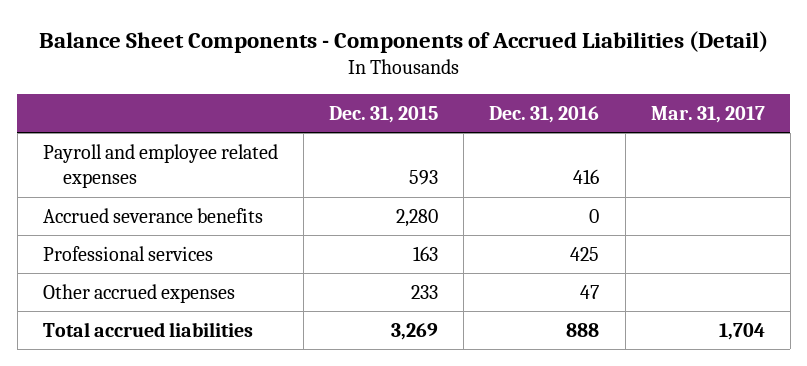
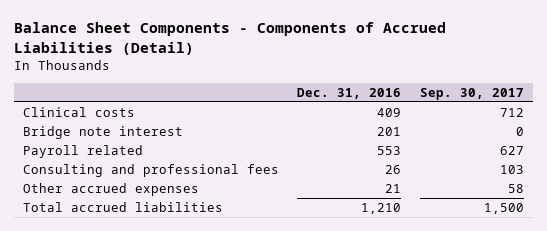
- | Dec. 31, 2015 | Dec. 31, 2016 | Mar. 31, 2017
+ | Dec. 31, 2016 | Sep. 30, 2017
- Payroll and employee related expenses | 593 | 416 |
- Accrued severance benefits | 2,280 | 0 |
- Professional services | 163 | 425 |
- Other accrued expenses | 233 | 47 |
- Total accrued liabilities | 3,269 | 888 | 1,704
+ Clinical costs | 409 | 712
+ Bridge note interest | 201 | 0
+ Payroll related | 553 | 627
+ Consulting and professional fees | 26 | 103
+ Other accrued expenses | 21 | 58
+ Total accrued liabilities | 1,210 | 1,500

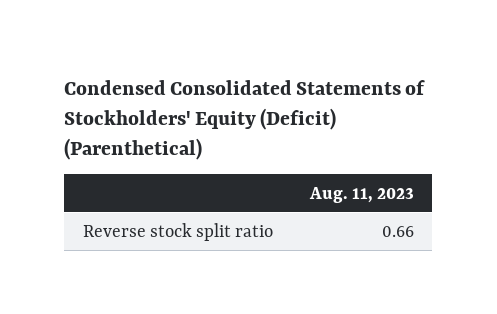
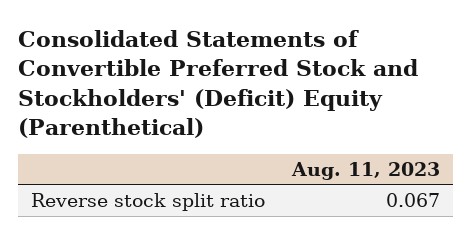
- Condensed Consolidated Statements of Stockholders' Equity (Deficit) (Parenthetical)
+ Consolidated Statements of Convertible Preferred Stock and Stockholders' (Deficit) Equity (Parenthetical)
- Reverse stock split ratio | 0.66
+ Reverse stock split ratio | 0.067

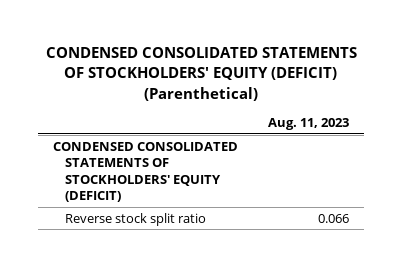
- Consolidated Statements of Convertible Preferred Stock and Stockholders' (Deficit) Equity (Parenthetical)
+ CONDENSED CONSOLIDATED STATEMENTS OF STOCKHOLDERS' EQUITY (DEFICIT) (Parenthetical)
- Reverse stock split ratio | 0.067
+ CONDENSED CONSOLIDATED STATEMENTS OF STOCKHOLDERS' EQUITY (DEFICIT)
+ Reverse stock split ratio | 0.066

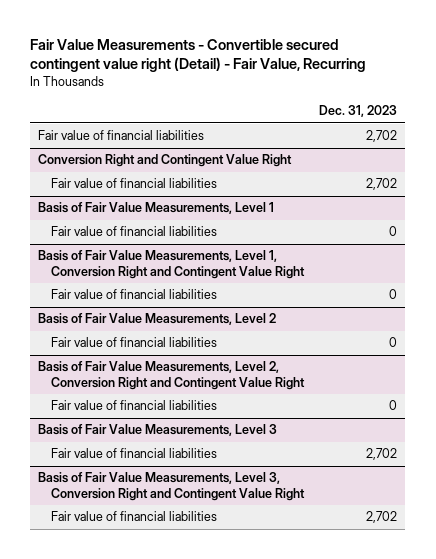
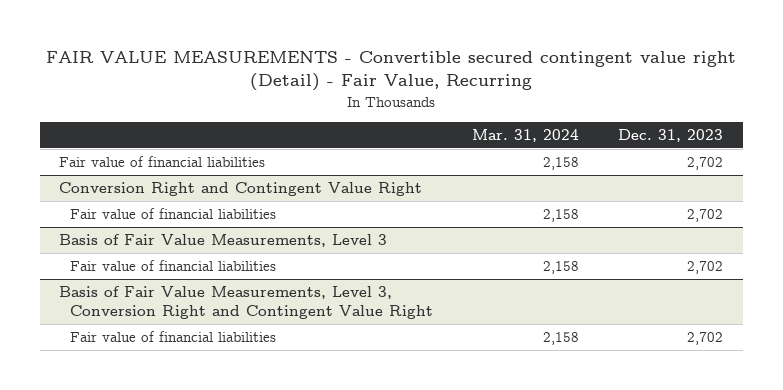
- Fair Value Measurements - Convertible secured contingent value right (Detail) - Fair Value, Recurring
+ FAIR VALUE MEASUREMENTS - Convertible secured contingent value right (Detail) - Fair Value, Recurring
- | Dec. 31, 2023
+ | Mar. 31, 2024 | Dec. 31, 2023
- Basis of Fair Value Measurements, Level 1
- Fair value of financial liabilities | 0
- Basis of Fair Value Measurements, Level 1, Conversion Right and Contingent Value Right
- Fair value of financial liabilities | 0
- Basis of Fair Value Measurements, Level 2
- Fair value of financial liabilities | 0
- Basis of Fair Value Measurements, Level 2, Conversion Right and Contingent Value Right
- Fair value of financial liabilities | 0

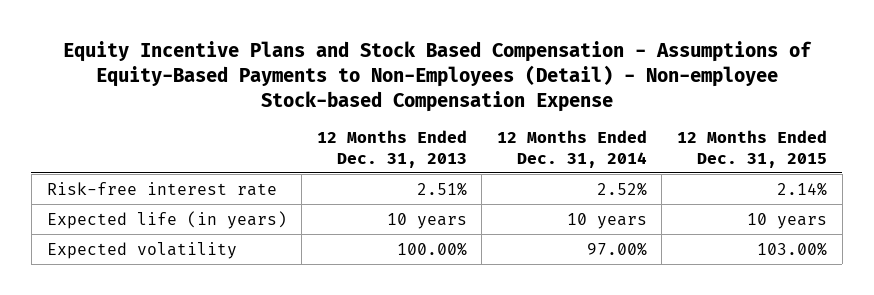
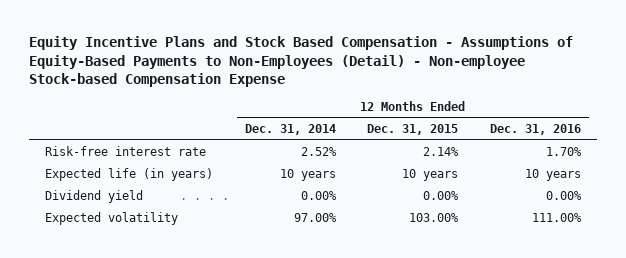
- | 12 Months Ended Dec. 31, 2013 | 12 Months Ended Dec. 31, 2014 | 12 Months Ended Dec. 31, 2015
+ | 12 Months Ended Dec. 31, 2014 | 12 Months Ended Dec. 31, 2015 | 12 Months Ended Dec. 31, 2016
+ Dividend yield | 0.00% | 0.00% | 0.00%

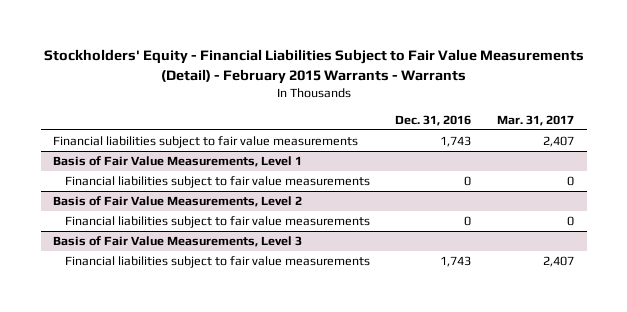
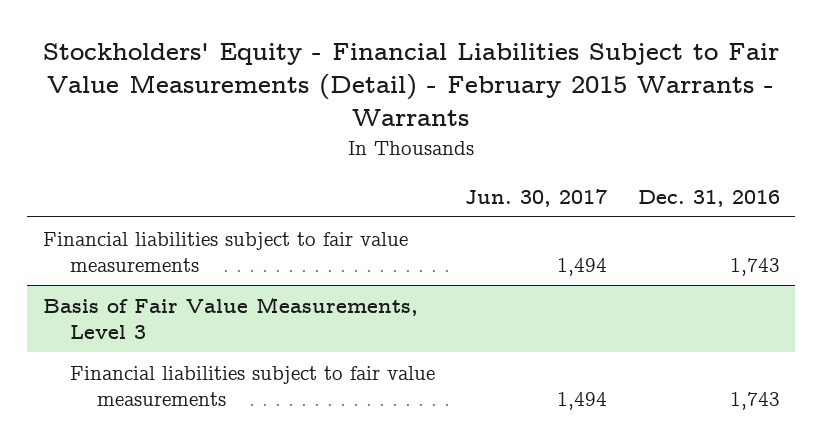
- | Dec. 31, 2016 | Mar. 31, 2017
+ | Jun. 30, 2017 | Dec. 31, 2016
- Basis of Fair Value Measurements, Level 1
- Financial liabilities subject to fair value measurements | 0 | 0
- Basis of Fair Value Measurements, Level 2
- Financial liabilities subject to fair value measurements | 0 | 0

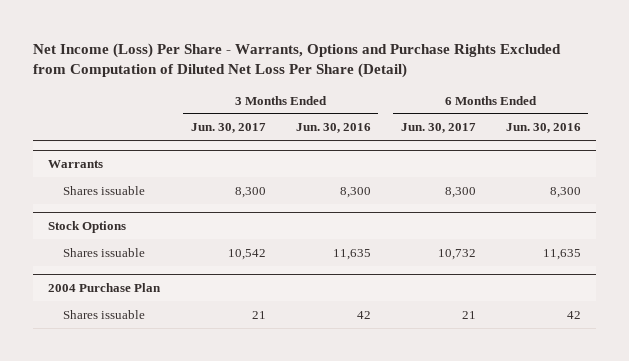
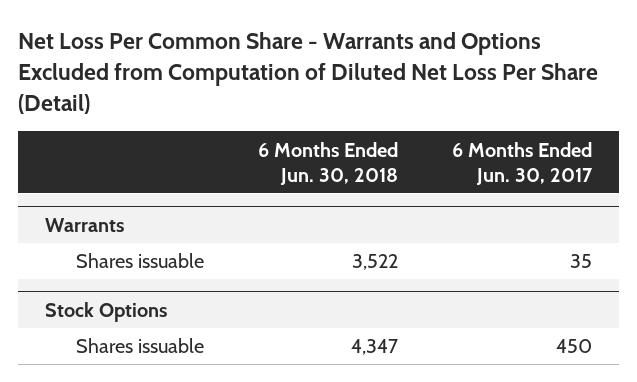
- Net Income (Loss) Per Share - Warrants, Options and Purchase Rights Excluded from Computation of Diluted Net Loss Per Share (Detail)
+ Net Loss Per Common Share - Warrants and Options Excluded from Computation of Diluted Net Loss Per Share (Detail)
- | 3 Months Ended Jun. 30, 2017 | 3 Months Ended Jun. 30, 2016 | 6 Months Ended Jun. 30, 2017 | 6 Months Ended Jun. 30, 2016
+ | 6 Months Ended Jun. 30, 2018 | 6 Months Ended Jun. 30, 2017
@ Warrants
- Shares issuable | 8,300 | 8,300 | 8,300 | 8,300
+ Shares issuable | 3,522 | 35
@ Stock Options
- Shares issuable | 10,542 | 11,635 | 10,732 | 11,635
- 2004 Purchase Plan
- Shares issuable | 21 | 42 | 21 | 42
@ Stock Options
+ Shares issuable | 4,347 | 450

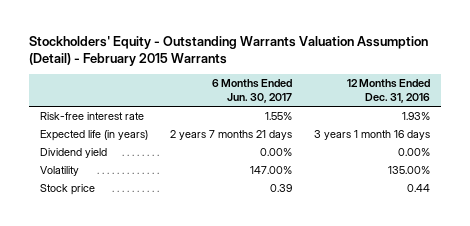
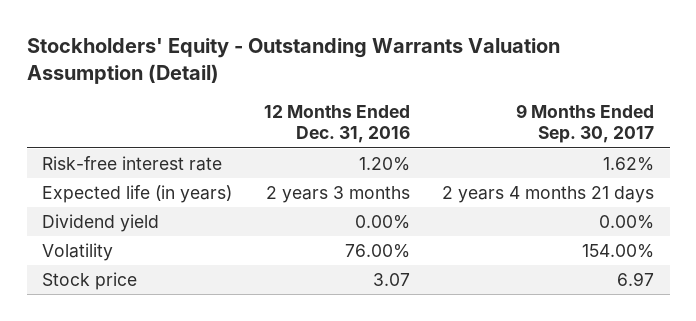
- Stockholders' Equity - Outstanding Warrants Valuation Assumption (Detail) - February 2015 Warrants
+ Stockholders' Equity - Outstanding Warrants Valuation Assumption (Detail)
- | 6 Months Ended Jun. 30, 2017 | 12 Months Ended Dec. 31, 2016
+ | 12 Months Ended Dec. 31, 2016 | 9 Months Ended Sep. 30, 2017
- Risk-free interest rate | 1.55% | 1.93%
- Expected life (in years) | 2 years 7 months 21 days | 3 years 1 month 16 days
+ Risk-free interest rate | 1.20% | 1.62%
+ Expected life (in years) | 2 years 3 months | 2 years 4 months 21 days
- Volatility | 147.00% | 135.00%
- Stock price | 0.39 | 0.44
+ Volatility | 76.00% | 154.00%
+ Stock price | 3.07 | 6.97

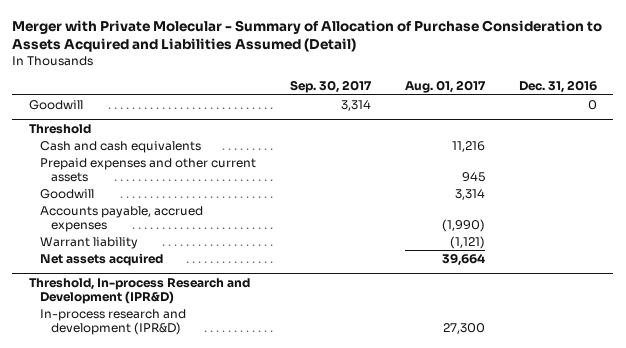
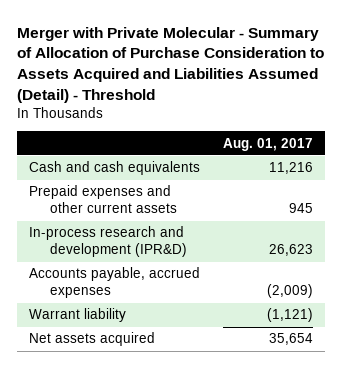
- Merger with Private Molecular - Summary of Allocation of Purchase Consideration to Assets Acquired and Liabilities Assumed (Detail)
+ Merger with Private Molecular - Summary of Allocation of Purchase Consideration to Assets Acquired and Liabilities Assumed (Detail) - Threshold
- | Sep. 30, 2017 | Aug. 01, 2017 | Dec. 31, 2016
+ | Aug. 01, 2017
- Goodwill | 3,314 | | 0
- Threshold
- Goodwill | | 3,314 |
- Accounts payable, accrued expenses | | (1,990) |
+ In-process research and development (IPR&D) | 26,623
+ Accounts payable, accrued expenses | (2,009)
- Net assets acquired | | 39,664 |
- Threshold, In-process Research and Development (IPR&D)
- In-process research and development (IPR&D) | | 27,300 |
+ Net assets acquired | 35,654

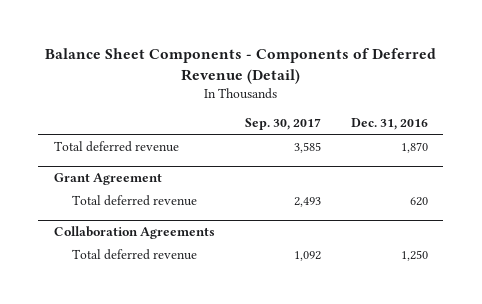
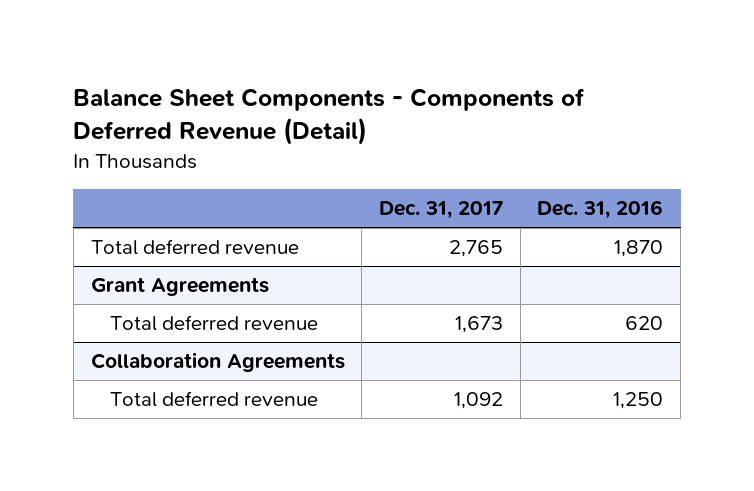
- | Sep. 30, 2017 | Dec. 31, 2016
+ | Dec. 31, 2017 | Dec. 31, 2016
- Grant Agreement
+ Grant Agreements

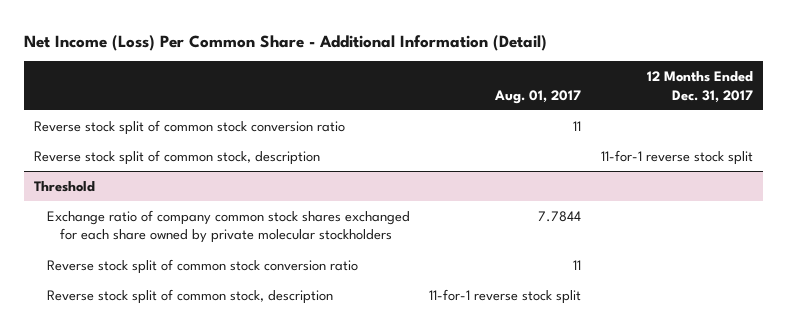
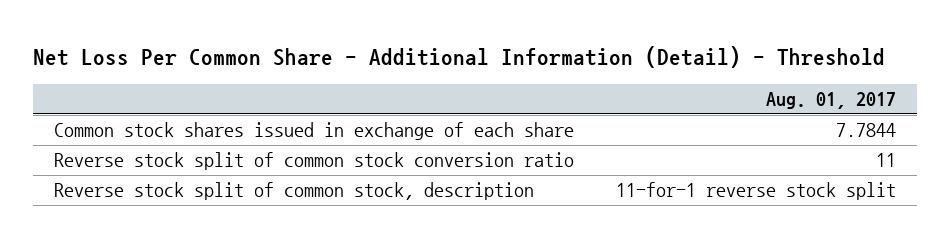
- Net Income (Loss) Per Common Share - Additional Information (Detail)
+ Net Loss Per Common Share - Additional Information (Detail) - Threshold
- | Aug. 01, 2017 | 12 Months Ended Dec. 31, 2017
+ | Aug. 01, 2017
- Reverse stock split of common stock conversion ratio | 11 |
- Reverse stock split of common stock, description | | 11-for-1 reverse stock split
- Threshold
- Exchange ratio of company common stock shares exchanged for each share owned by private molecular stockholders | 7.7844 |
+ Common stock shares issued in exchange of each share | 7.7844

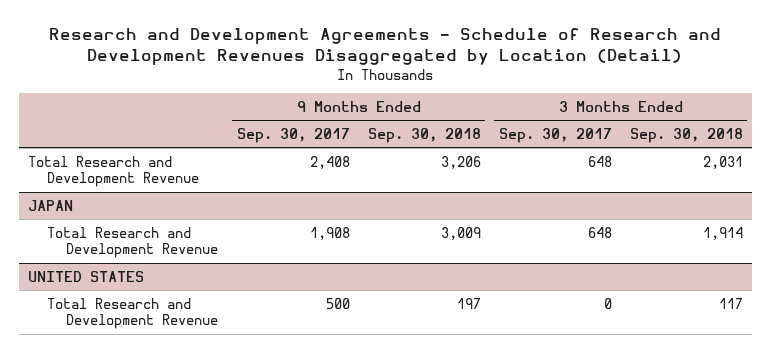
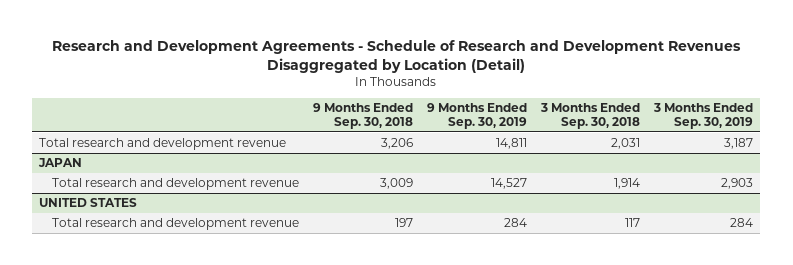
- | 9 Months Ended Sep. 30, 2017 | 9 Months Ended Sep. 30, 2018 | 3 Months Ended Sep. 30, 2017 | 3 Months Ended Sep. 30, 2018
+ | 9 Months Ended Sep. 30, 2018 | 9 Months Ended Sep. 30, 2019 | 3 Months Ended Sep. 30, 2018 | 3 Months Ended Sep. 30, 2019
- Total Research and Development Revenue | 2,408 | 3,206 | 648 | 2,031
+ Total research and development revenue | 3,206 | 14,811 | 2,031 | 3,187
@ JAPAN
- Total Research and Development Revenue | 1,908 | 3,009 | 648 | 1,914
+ Total research and development revenue | 3,009 | 14,527 | 1,914 | 2,903
@ UNITED STATES
- Total Research and Development Revenue | 500 | 197 | 0 | 117
+ Total research and development revenue | 197 | 284 | 117 | 284

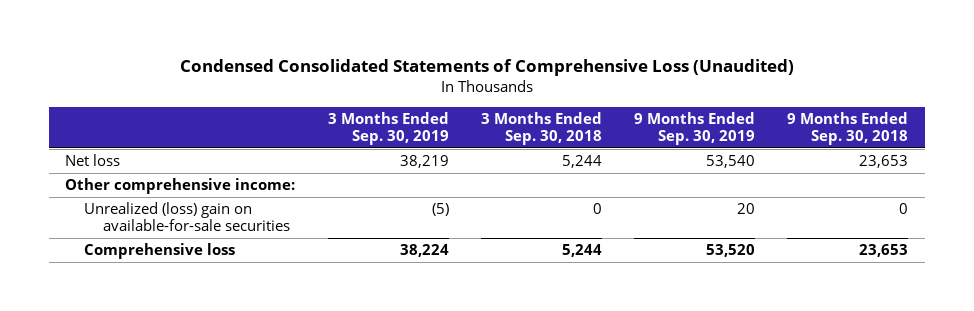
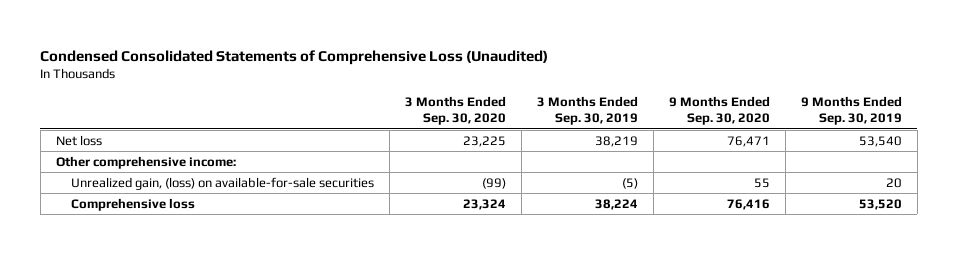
- | 3 Months Ended Sep. 30, 2019 | 3 Months Ended Sep. 30, 2018 | 9 Months Ended Sep. 30, 2019 | 9 Months Ended Sep. 30, 2018
+ | 3 Months Ended Sep. 30, 2020 | 3 Months Ended Sep. 30, 2019 | 9 Months Ended Sep. 30, 2020 | 9 Months Ended Sep. 30, 2019
- Unrealized (loss) gain on available-for-sale securities | (5) | 0 | 20 | 0
+ Unrealized gain, (loss) on available-for-sale securities | (99) | (5) | 55 | 20

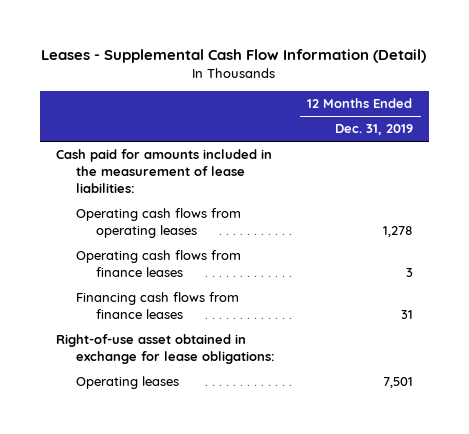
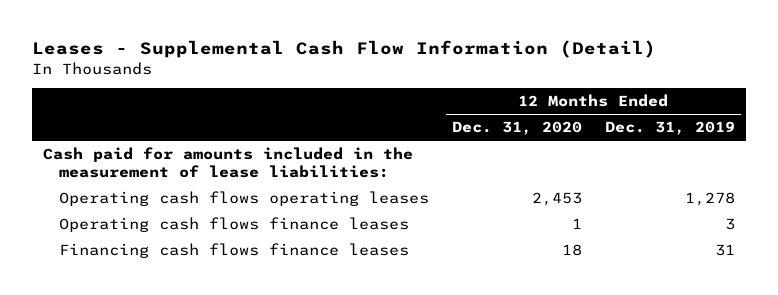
- | 12 Months Ended Dec. 31, 2019
+ | 12 Months Ended Dec. 31, 2020 | 12 Months Ended Dec. 31, 2019
- Operating cash flows from operating leases | 1,278
- Operating cash flows from finance leases | 3
- Financing cash flows from finance leases | 31
- Right-of-use asset obtained in exchange for lease obligations:
- Operating leases | 7,501
+ Operating cash flows operating leases | 2,453 | 1,278
+ Operating cash flows finance leases | 1 | 3
+ Financing cash flows finance leases | 18 | 31

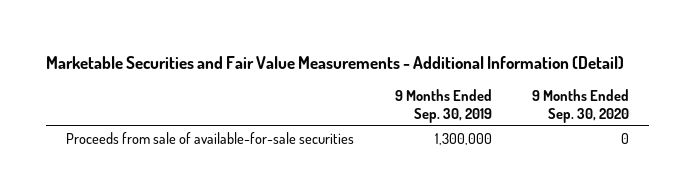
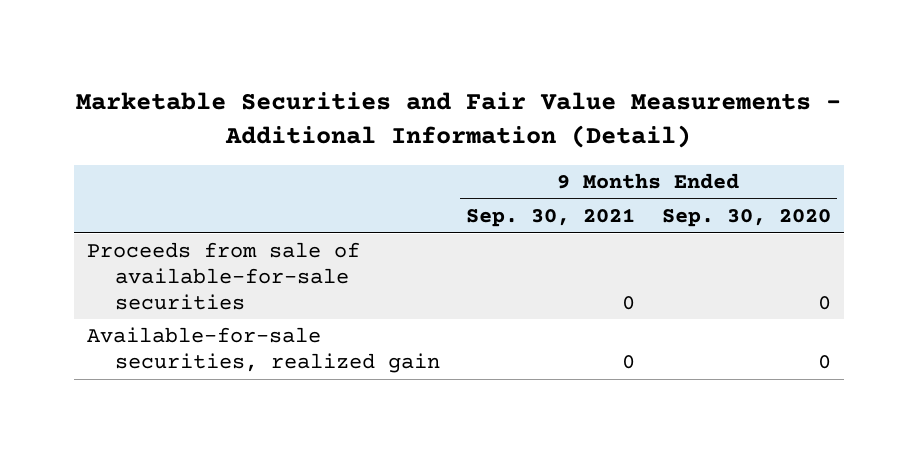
- | 9 Months Ended Sep. 30, 2019 | 9 Months Ended Sep. 30, 2020
+ | 9 Months Ended Sep. 30, 2021 | 9 Months Ended Sep. 30, 2020
+ Available-for-sale securities, realized gain | 0 | 0

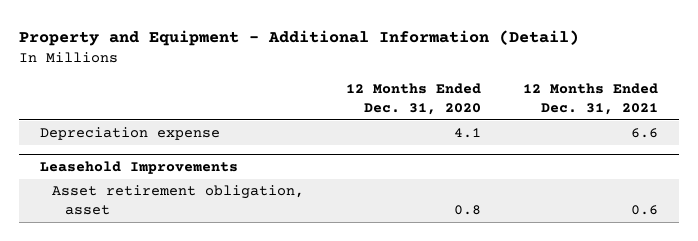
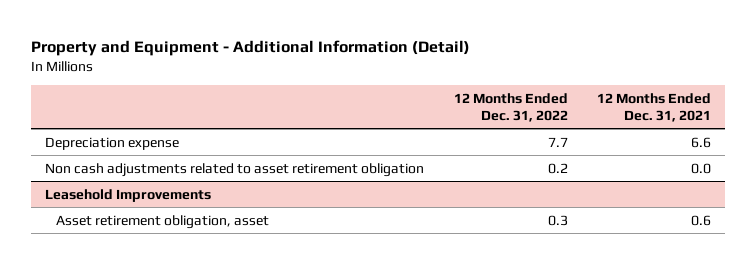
- | 12 Months Ended Dec. 31, 2020 | 12 Months Ended Dec. 31, 2021
+ | 12 Months Ended Dec. 31, 2022 | 12 Months Ended Dec. 31, 2021
+ Non cash adjustments related to asset retirement obligation | 0.2 | 0.0

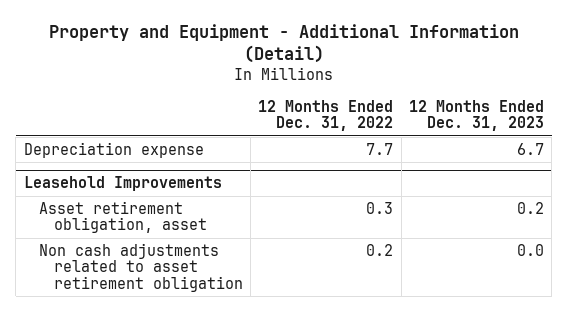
- | 12 Months Ended Dec. 31, 2022 | 12 Months Ended Dec. 31, 2021
+ | 12 Months Ended Dec. 31, 2022 | 12 Months Ended Dec. 31, 2023
- Non cash adjustments related to asset retirement obligation | 0.2 | 0.0
@ Leasehold Improvements
+ Non cash adjustments related to asset retirement obligation | 0.2 | 0.0

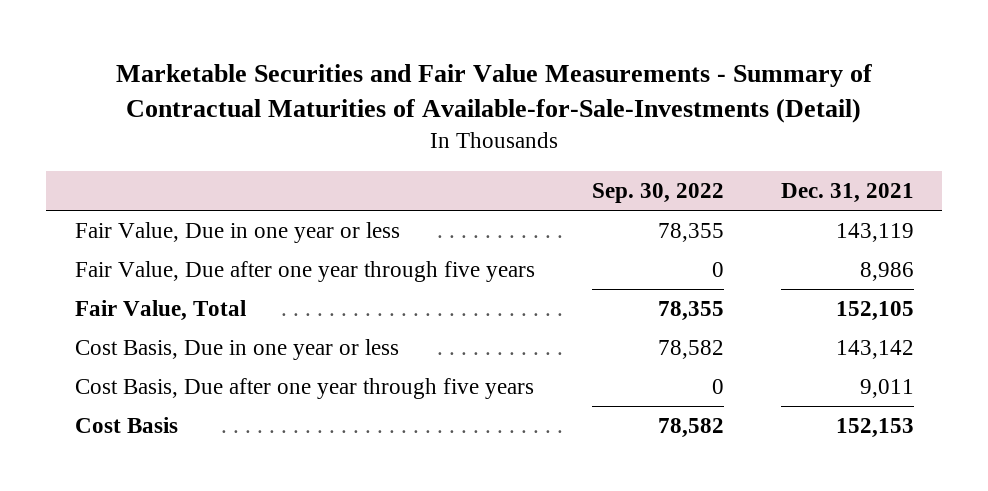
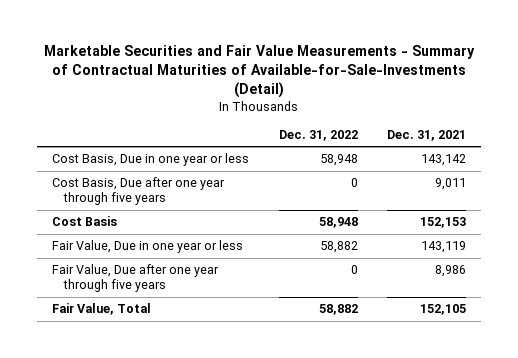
- | Sep. 30, 2022 | Dec. 31, 2021
+ | Dec. 31, 2022 | Dec. 31, 2021
moved down: Fair Value, Due in one year or less | 58,882 | 143,119
moved down: Fair Value, Due after one year through five years | 0 | 8,986
moved down: Fair Value, Total | 58,882 | 152,105

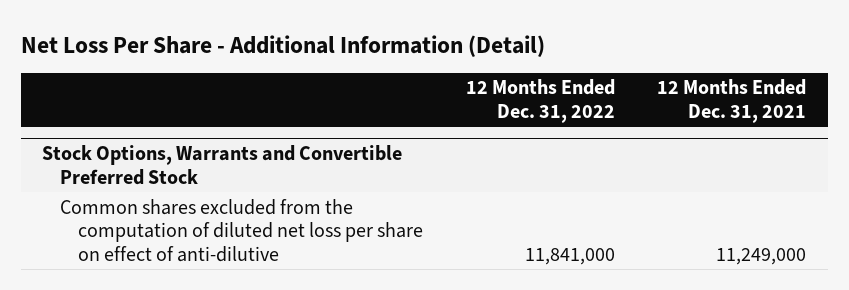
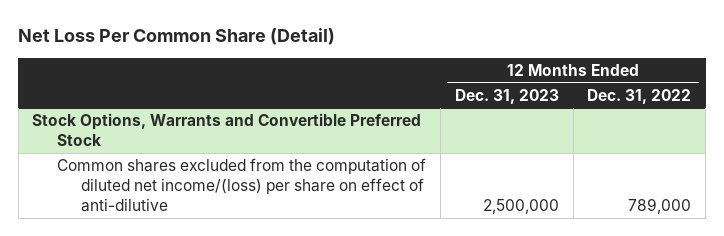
- Net Loss Per Share - Additional Information (Detail)
+ Net Loss Per Common Share (Detail)
- | 12 Months Ended Dec. 31, 2022 | 12 Months Ended Dec. 31, 2021
+ | 12 Months Ended Dec. 31, 2023 | 12 Months Ended Dec. 31, 2022
@ Stock Options, Warrants and Convertible Preferred Stock
- Common shares excluded from the computation of diluted net loss per share on effect of anti-dilutive | 11,841,000 | 11,249,000
+ Common shares excluded from the computation of diluted net income/(loss) per share on effect of anti-dilutive | 2,500,000 | 789,000

